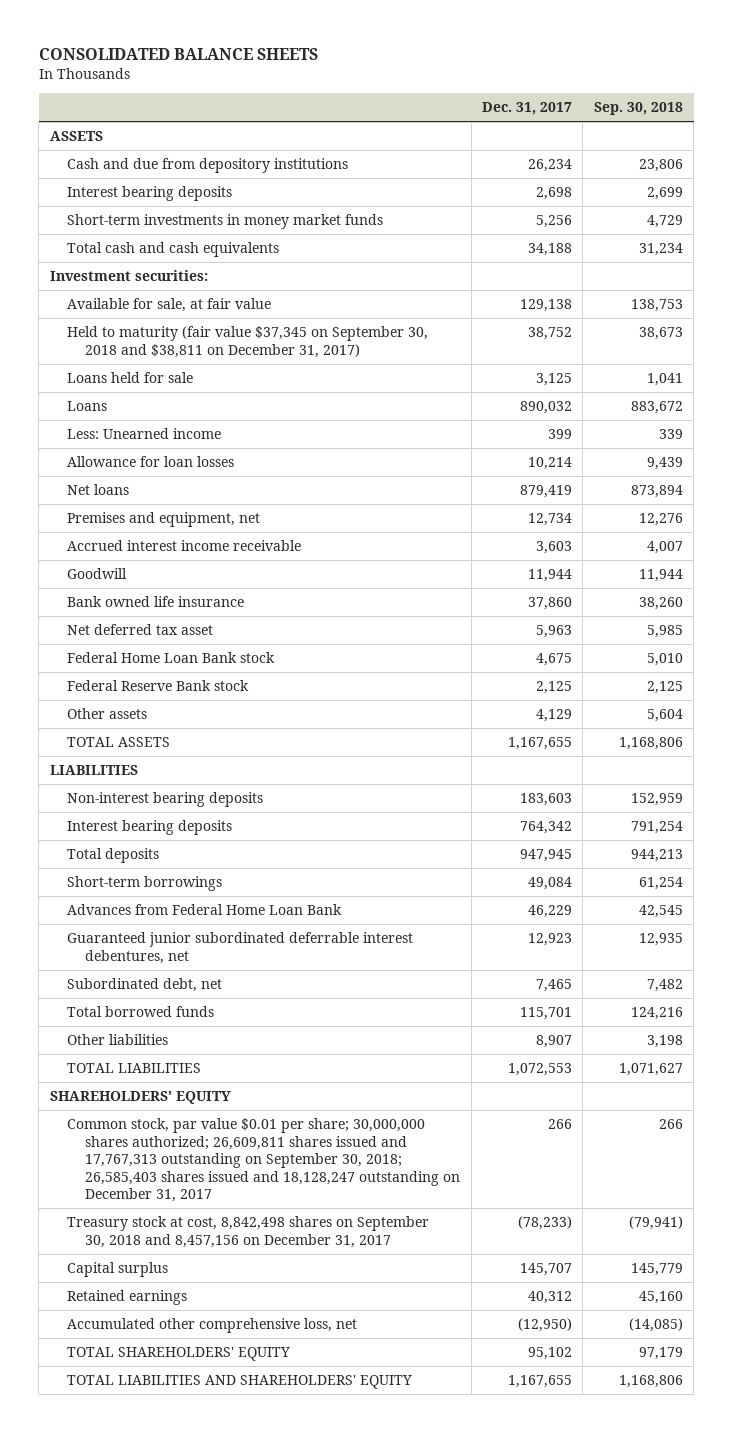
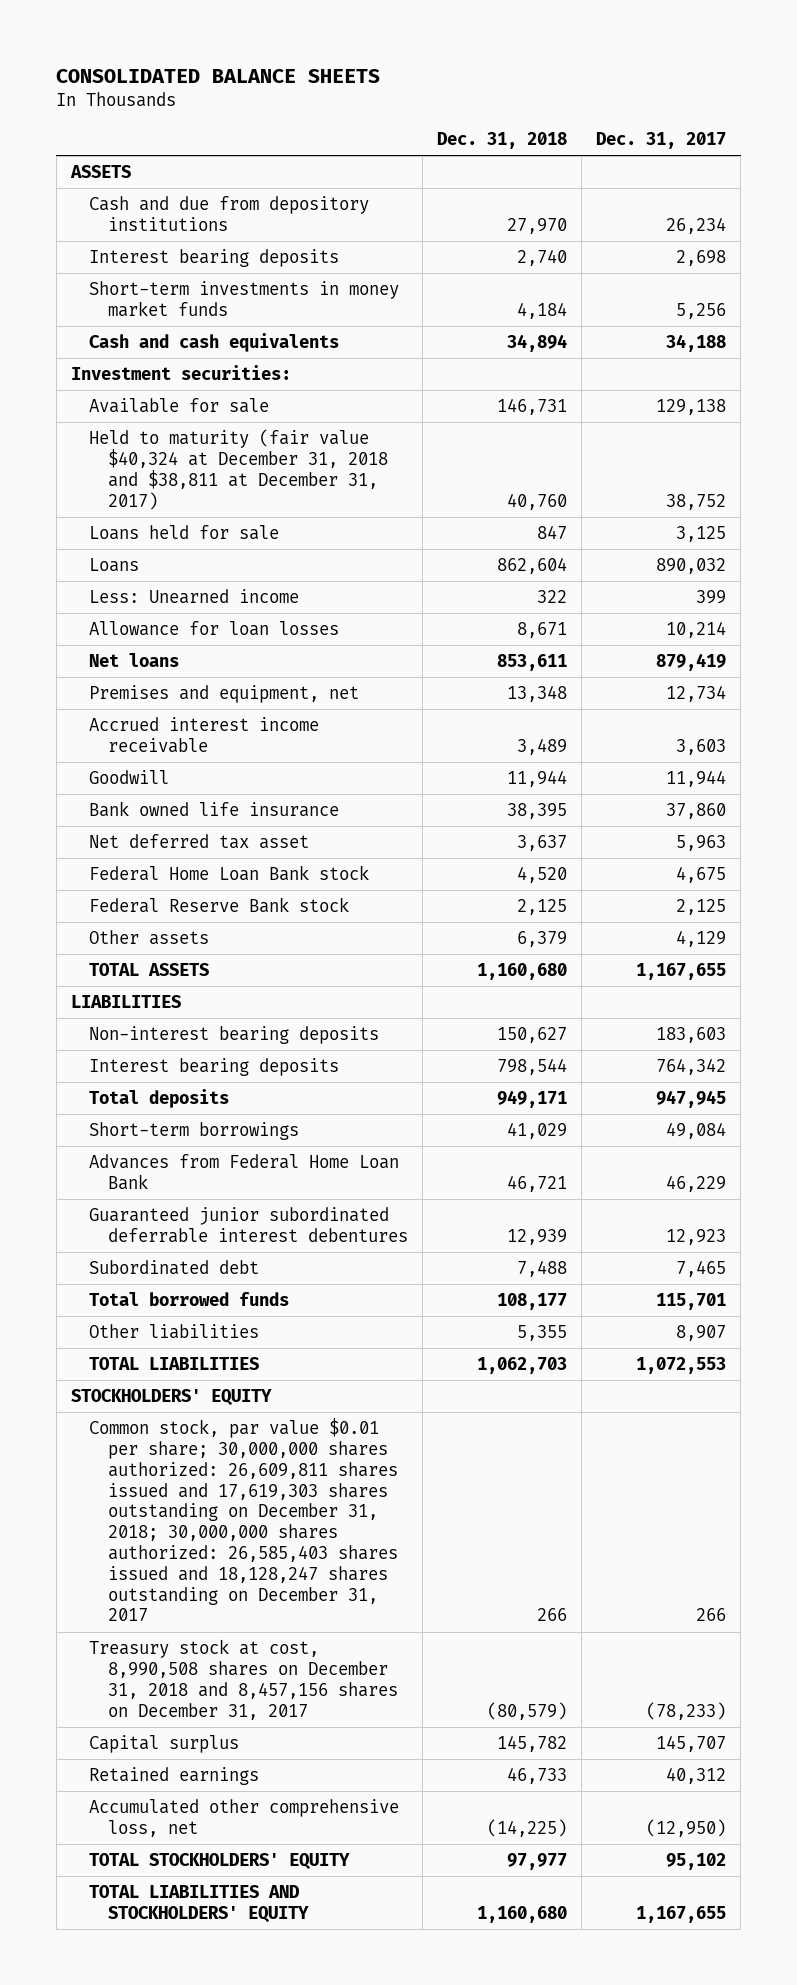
- | Dec. 31, 2017 | Sep. 30, 2018
+ | Dec. 31, 2018 | Dec. 31, 2017
- Total cash and cash equivalents | 34,188 | 31,234
+ Cash and cash equivalents | 34,894 | 34,188
- Available for sale, at fair value | 129,138 | 138,753
- Held to maturity (fair value $37,345 on September 30, 2018 and $38,811 on December 31, 2017) | 38,752 | 38,673
+ Available for sale | 146,731 | 129,138
+ Held to maturity (fair value $40,324 at December 31, 2018 and $38,811 at December 31, 2017) | 40,760 | 38,752
- Guaranteed junior subordinated deferrable interest debentures, net | 12,923 | 12,935
- Subordinated debt, net | 7,465 | 7,482
+ Guaranteed junior subordinated deferrable interest debentures | 12,939 | 12,923
+ Subordinated debt | 7,488 | 7,465
- SHAREHOLDERS' EQUITY
- Common stock, par value $0.01 per share; 30,000,000 shares authorized; 26,609,811 shares issued and 17,767,313 outstanding on September 30, 2018; 26,585,403 shares issued and 18,128,247 outstanding on December 31, 2017 | 266 | 266
- Treasury stock at cost, 8,842,498 shares on September 30, 2018 and 8,457,156 on December 31, 2017 | (78,233) | (79,941)
+ STOCKHOLDERS' EQUITY
+ Common stock, par value $0.01 per share; 30,000,000 shares authorized: 26,609,811 shares issued and 17,619,303 shares outstanding on December 31, 2018; 30,000,000 shares authorized: 26,585,403 shares issued and 18,128,247 shares outstanding on December 31, 2017 | 266 | 266
+ Treasury stock at cost, 8,990,508 shares on December 31, 2018 and 8,457,156 shares on December 31, 2017 | (80,579) | (78,233)
- TOTAL SHAREHOLDERS' EQUITY | 95,102 | 97,179
- TOTAL LIABILITIES AND SHAREHOLDERS' EQUITY | 1,167,655 | 1,168,806
+ TOTAL STOCKHOLDERS' EQUITY | 97,977 | 95,102
+ TOTAL LIABILITIES AND STOCKHOLDERS' EQUITY | 1,160,680 | 1,167,655

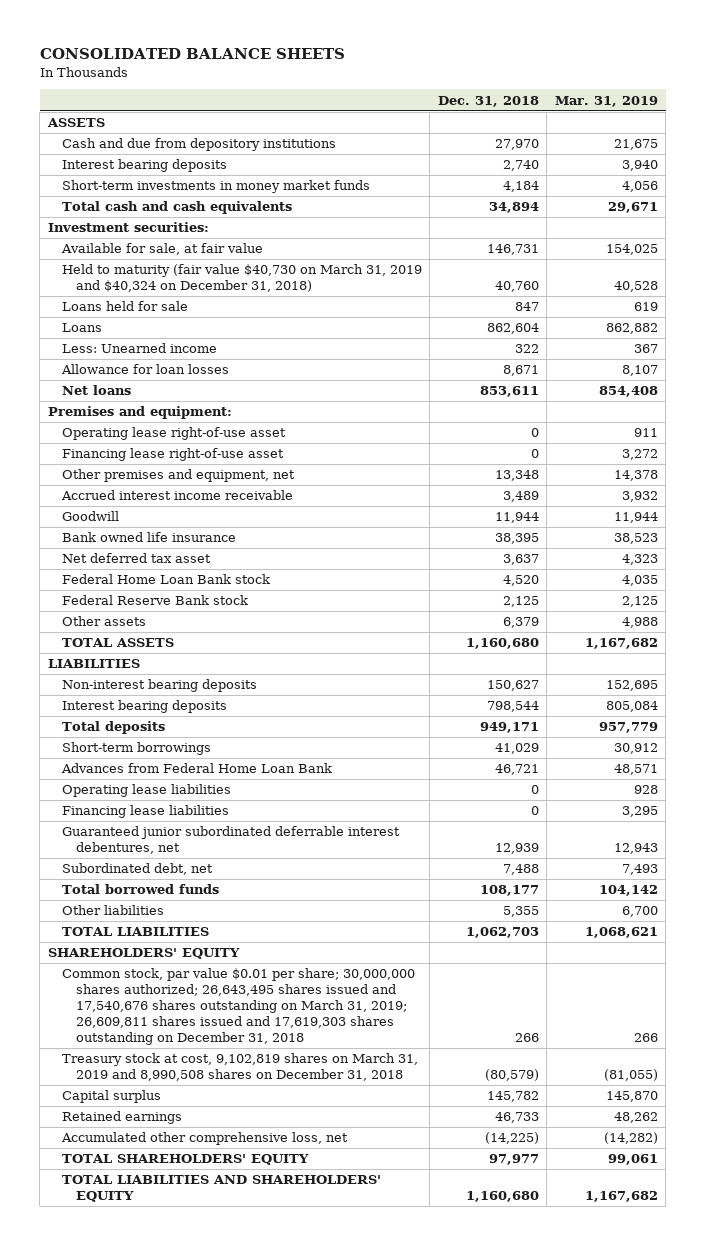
- | Dec. 31, 2018 | Dec. 31, 2017
+ | Dec. 31, 2018 | Mar. 31, 2019
- Cash and cash equivalents | 34,894 | 34,188
+ Total cash and cash equivalents | 34,894 | 29,671
- Available for sale | 146,731 | 129,138
- Held to maturity (fair value $40,324 at December 31, 2018 and $38,811 at December 31, 2017) | 40,760 | 38,752
+ Available for sale, at fair value | 146,731 | 154,025
+ Held to maturity (fair value $40,730 on March 31, 2019 and $40,324 on December 31, 2018) | 40,760 | 40,528
- Premises and equipment, net | 13,348 | 12,734
+ Premises and equipment:
+ Operating lease right-of-use asset | 0 | 911
+ Financing lease right-of-use asset | 0 | 3,272
+ Other premises and equipment, net | 13,348 | 14,378
- Guaranteed junior subordinated deferrable interest debentures | 12,939 | 12,923
- Subordinated debt | 7,488 | 7,465
+ Operating lease liabilities | 0 | 928
+ Financing lease liabilities | 0 | 3,295
+ Guaranteed junior subordinated deferrable interest debentures, net | 12,939 | 12,943
+ Subordinated debt, net | 7,488 | 7,493
- STOCKHOLDERS' EQUITY
- Common stock, par value $0.01 per share; 30,000,000 shares authorized: 26,609,811 shares issued and 17,619,303 shares outstanding on December 31, 2018; 30,000,000 shares authorized: 26,585,403 shares issued and 18,128,247 shares outstanding on December 31, 2017 | 266 | 266
- Treasury stock at cost, 8,990,508 shares on December 31, 2018 and 8,457,156 shares on December 31, 2017 | (80,579) | (78,233)
+ SHAREHOLDERS' EQUITY
+ Common stock, par value $0.01 per share; 30,000,000 shares authorized; 26,643,495 shares issued and 17,540,676 shares outstanding on March 31, 2019; 26,609,811 shares issued and 17,619,303 shares outstanding on December 31, 2018 | 266 | 266
+ Treasury stock at cost, 9,102,819 shares on March 31, 2019 and 8,990,508 shares on December 31, 2018 | (80,579) | (81,055)
- TOTAL STOCKHOLDERS' EQUITY | 97,977 | 95,102
- TOTAL LIABILITIES AND STOCKHOLDERS' EQUITY | 1,160,680 | 1,167,655
+ TOTAL SHAREHOLDERS' EQUITY | 97,977 | 99,061
+ TOTAL LIABILITIES AND SHAREHOLDERS' EQUITY | 1,160,680 | 1,167,682

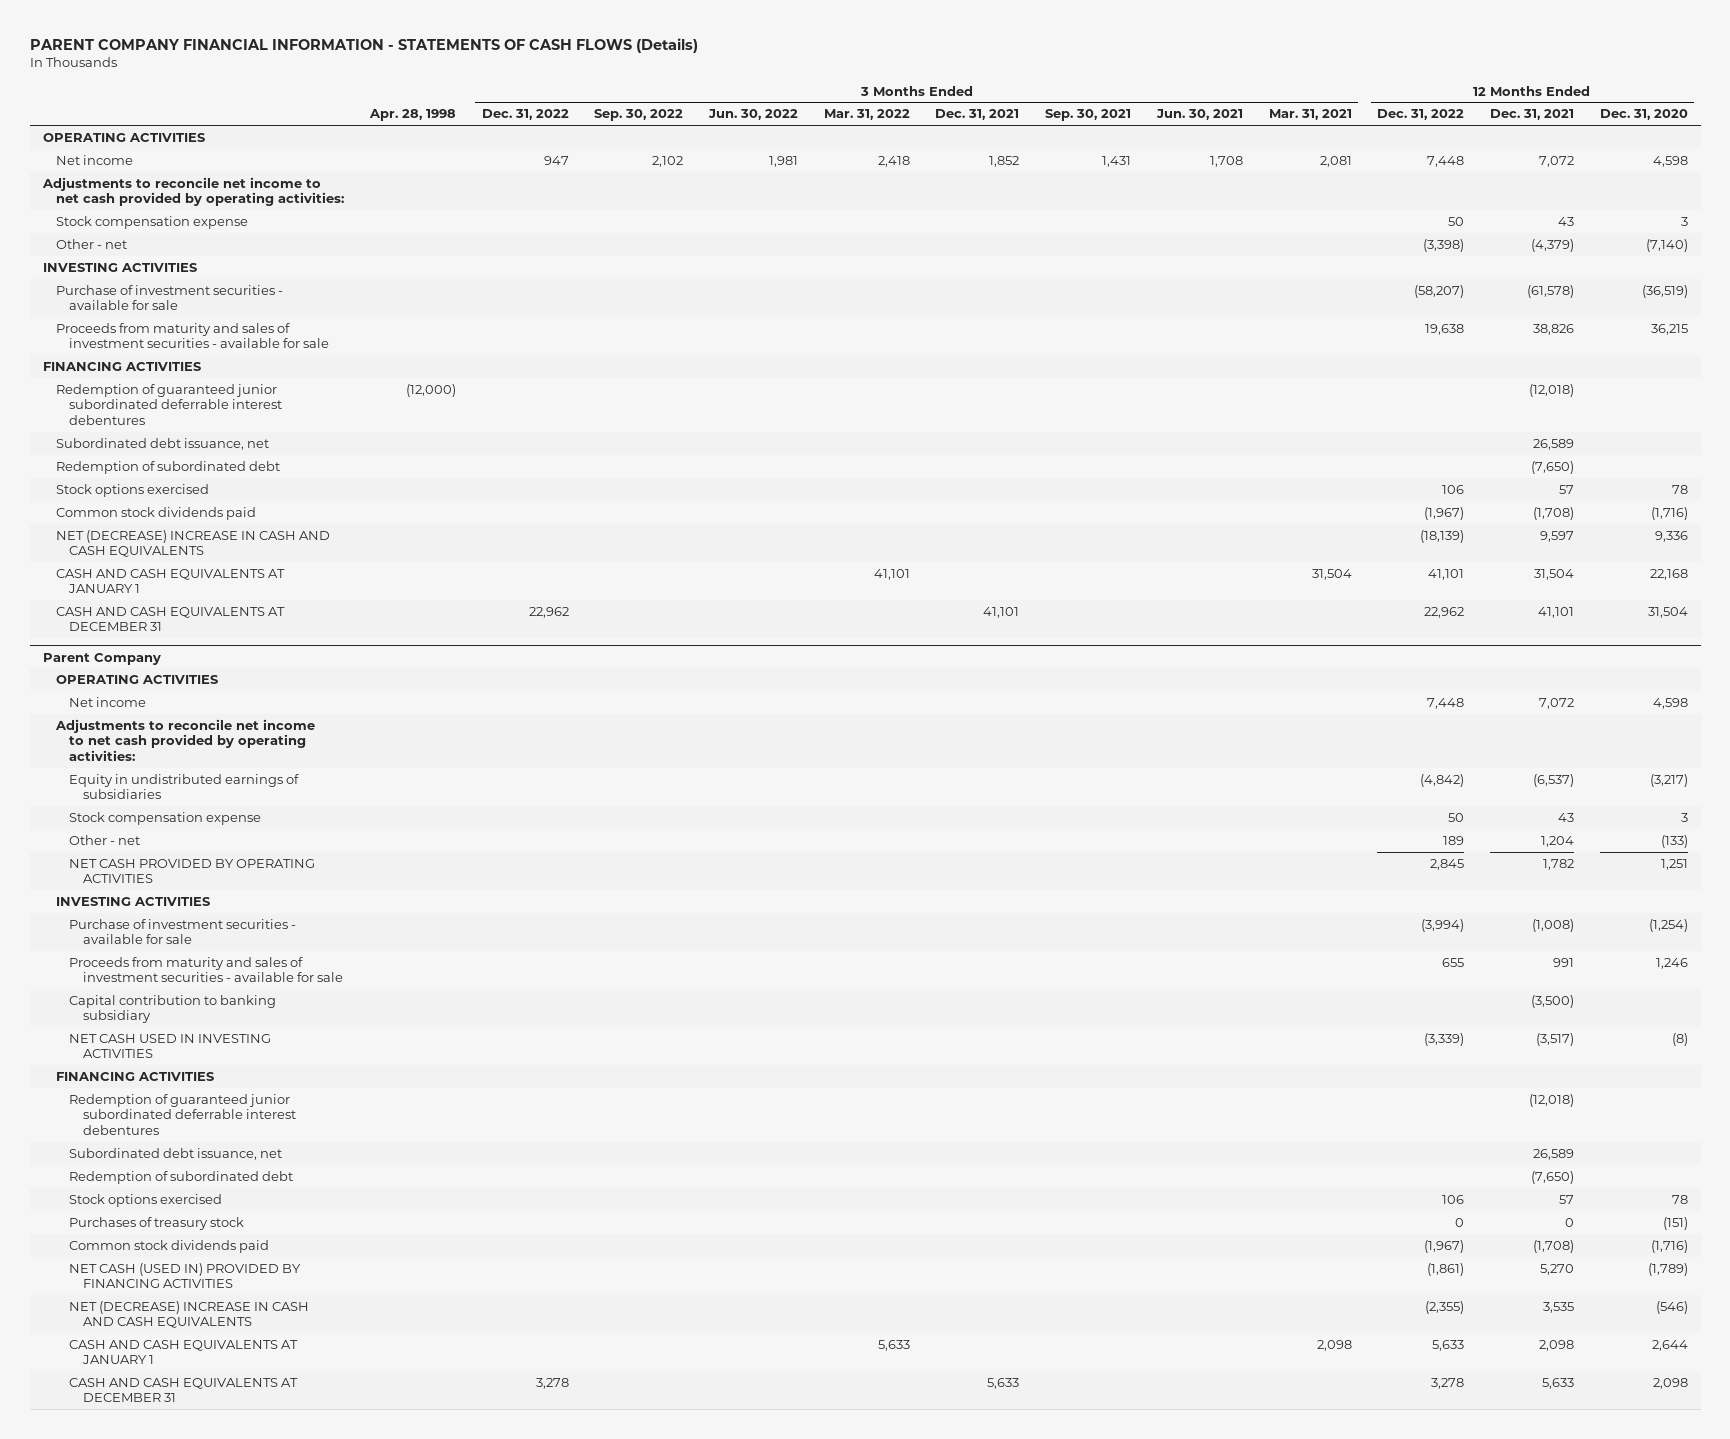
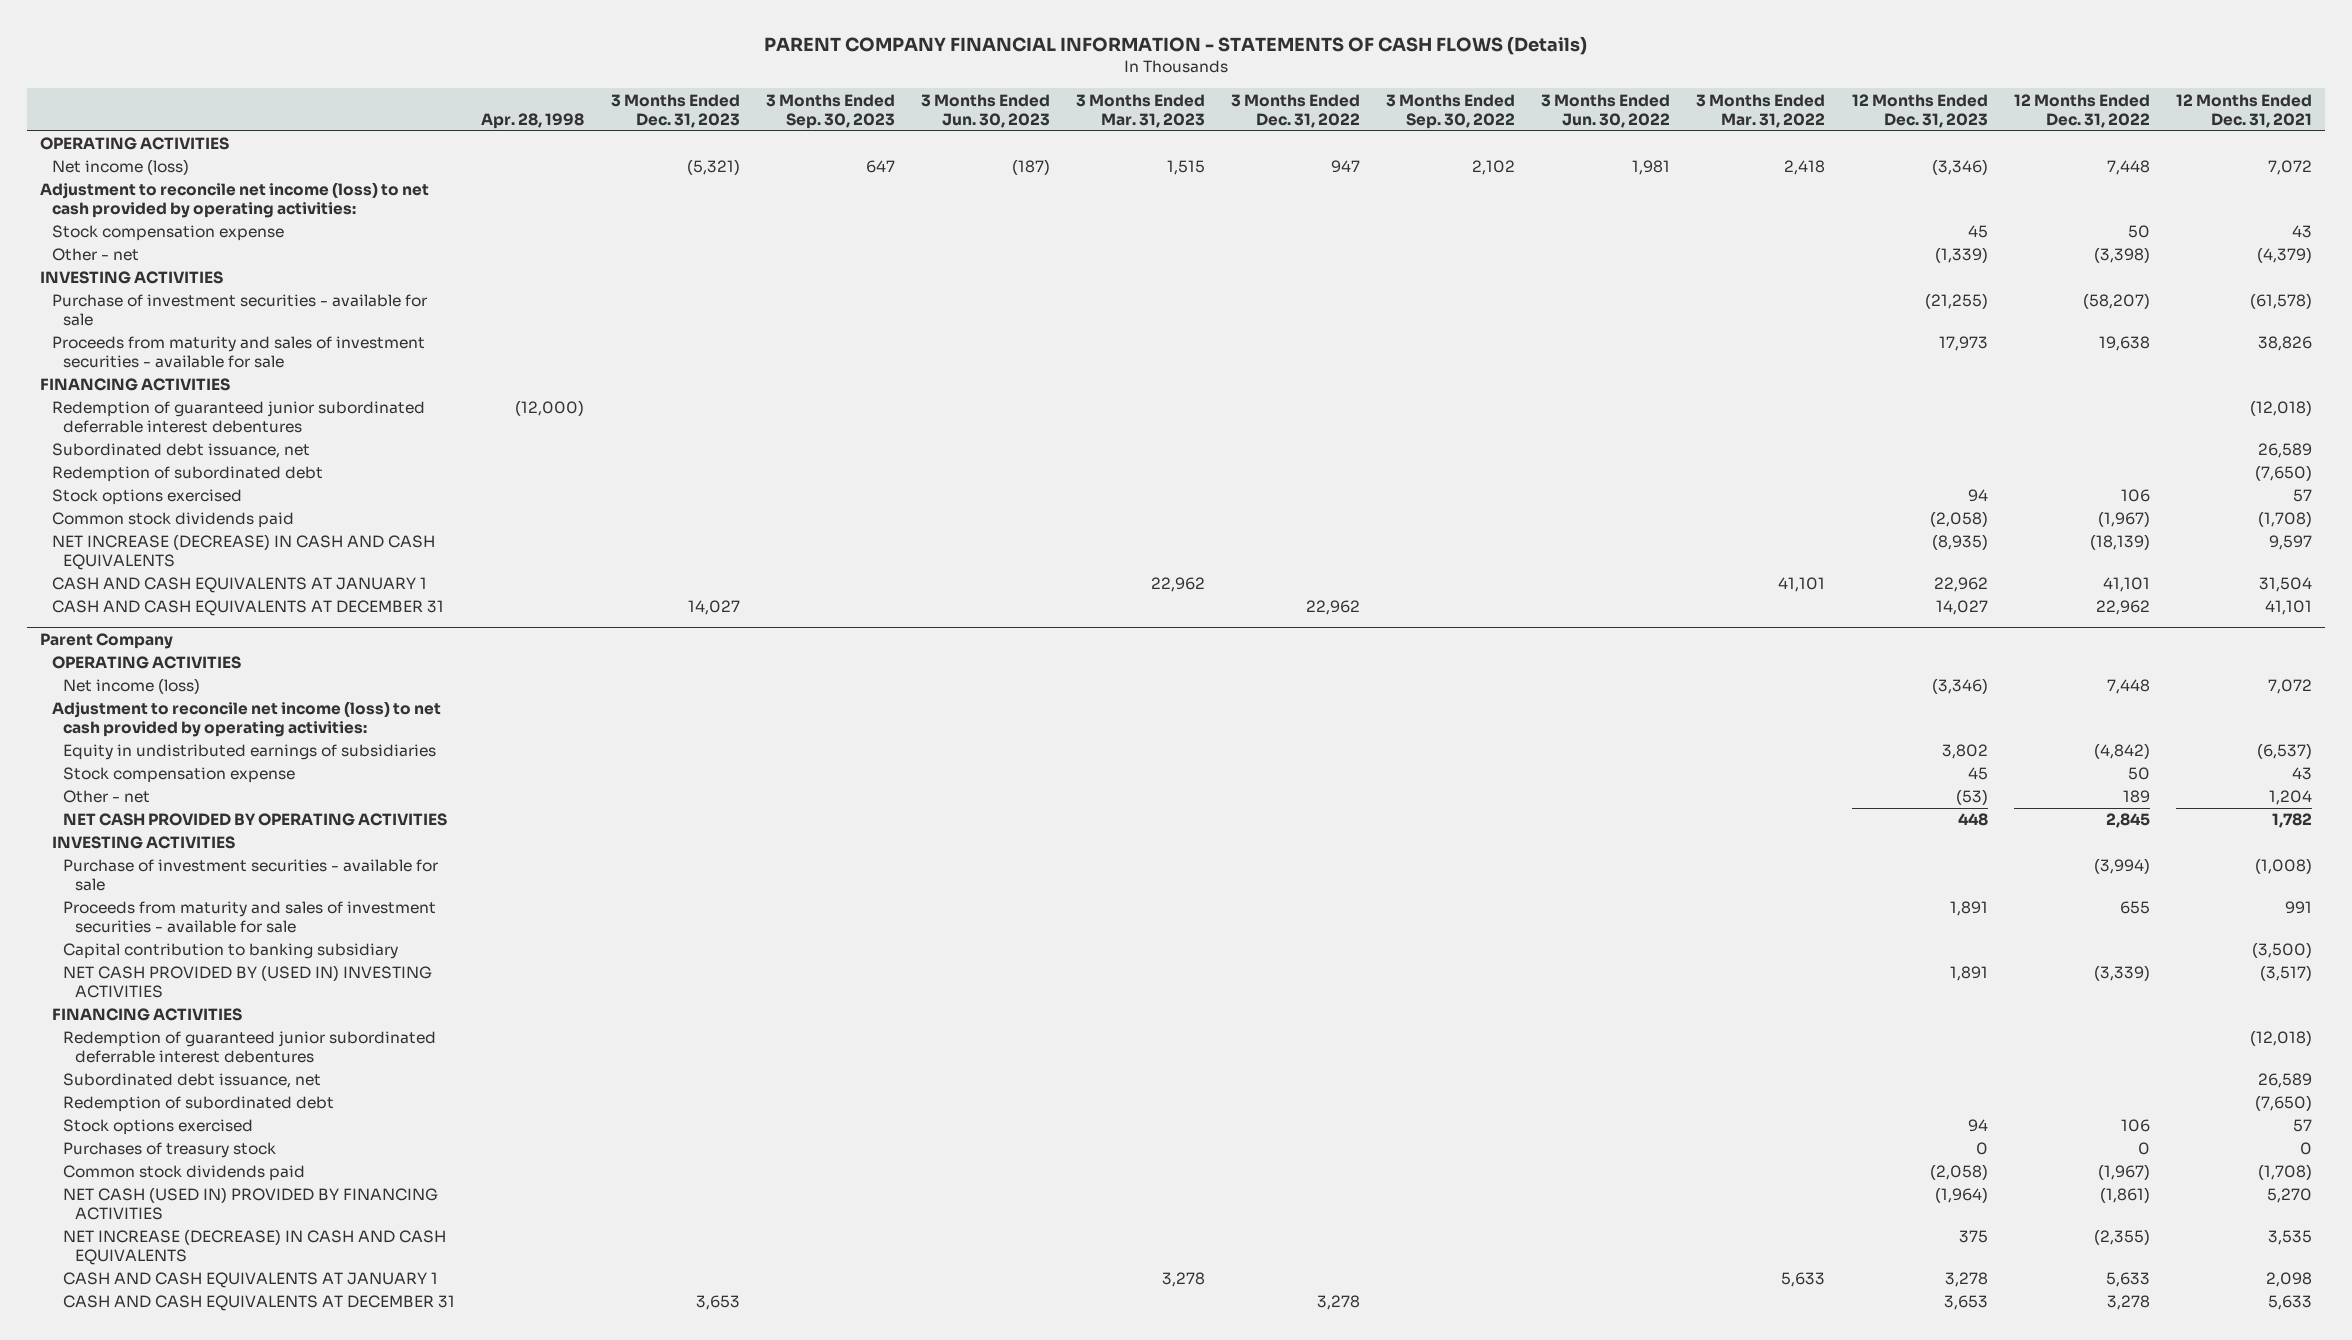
- | Apr. 28, 1998 | 3 Months Ended Dec. 31, 2022 | 3 Months Ended Sep. 30, 2022 | 3 Months Ended Jun. 30, 2022 | 3 Months Ended Mar. 31, 2022 | 3 Months Ended Dec. 31, 2021 | 3 Months Ended Sep. 30, 2021 | 3 Months Ended Jun. 30, 2021 | 3 Months Ended Mar. 31, 2021 | 12 Months Ended Dec. 31, 2022 | 12 Months Ended Dec. 31, 2021 | 12 Months Ended Dec. 31, 2020
+ | Apr. 28, 1998 | 3 Months Ended Dec. 31, 2023 | 3 Months Ended Sep. 30, 2023 | 3 Months Ended Jun. 30, 2023 | 3 Months Ended Mar. 31, 2023 | 3 Months Ended Dec. 31, 2022 | 3 Months Ended Sep. 30, 2022 | 3 Months Ended Jun. 30, 2022 | 3 Months Ended Mar. 31, 2022 | 12 Months Ended Dec. 31, 2023 | 12 Months Ended Dec. 31, 2022 | 12 Months Ended Dec. 31, 2021
- Net income | | 947 | 2,102 | 1,981 | 2,418 | 1,852 | 1,431 | 1,708 | 2,081 | 7,448 | 7,072 | 4,598
- Adjustments to reconcile net income to net cash provided by operating activities:
+ Net income (loss) | | (5,321) | 647 | (187) | 1,515 | 947 | 2,102 | 1,981 | 2,418 | (3,346) | 7,448 | 7,072
+ Adjustment to reconcile net income (loss) to net cash provided by operating activities:
- NET (DECREASE) INCREASE IN CASH AND CASH EQUIVALENTS | | | | | | | | | | (18,139) | 9,597 | 9,336
+ NET INCREASE (DECREASE) IN CASH AND CASH EQUIVALENTS | | | | | | | | | | (8,935) | (18,139) | 9,597
@ Parent Company
- Net income | | | | | | | | | | 7,448 | 7,072 | 4,598
- Adjustments to reconcile net income to net cash provided by operating activities:
+ Net income (loss) | | | | | | | | | | (3,346) | 7,448 | 7,072
+ Adjustment to reconcile net income (loss) to net cash provided by operating activities:
- NET CASH USED IN INVESTING ACTIVITIES | | | | | | | | | | (3,339) | (3,517) | (8)
+ NET CASH PROVIDED BY (USED IN) INVESTING ACTIVITIES | | | | | | | | | | 1,891 | (3,339) | (3,517)
- NET (DECREASE) INCREASE IN CASH AND CASH EQUIVALENTS | | | | | | | | | | (2,355) | 3,535 | (546)
+ NET INCREASE (DECREASE) IN CASH AND CASH EQUIVALENTS | | | | | | | | | | 375 | (2,355) | 3,535

